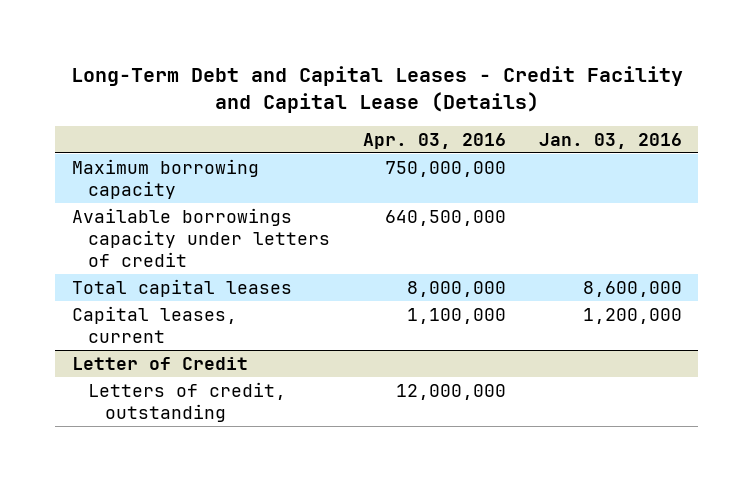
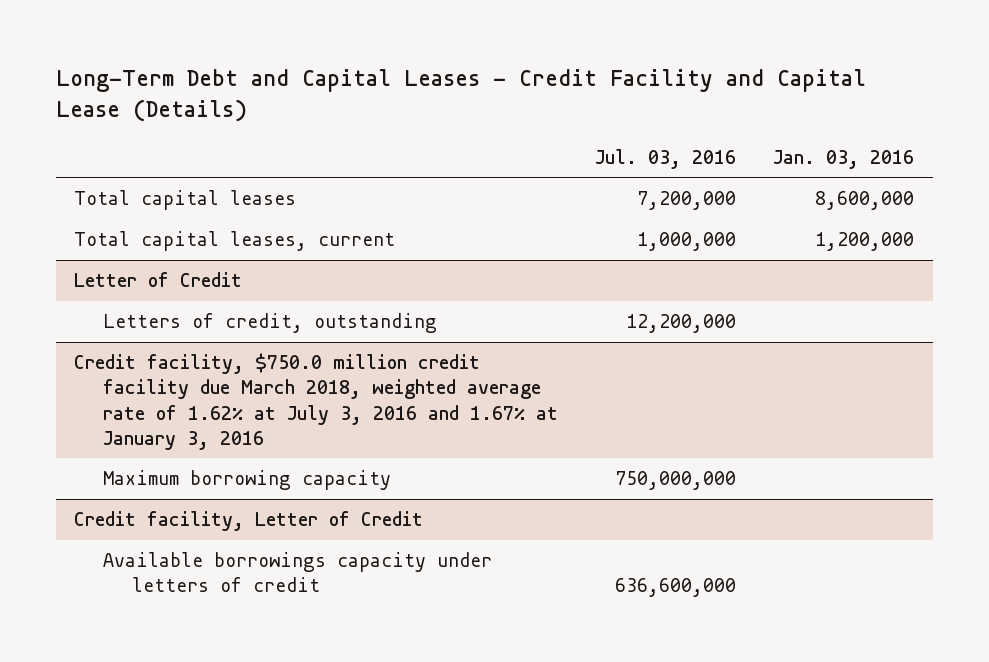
- | Apr. 03, 2016 | Jan. 03, 2016
+ | Jul. 03, 2016 | Jan. 03, 2016
- Maximum borrowing capacity | 750,000,000 |
- Available borrowings capacity under letters of credit | 640,500,000 |
- Capital leases, current | 1,100,000 | 1,200,000
+ Total capital leases, current | 1,000,000 | 1,200,000
+ Credit facility, $750.0 million credit facility due March 2018, weighted average rate of 1.62% at July 3, 2016 and 1.67% at January 3, 2016
+ Maximum borrowing capacity | 750,000,000 |
+ Credit facility, Letter of Credit
+ Available borrowings capacity under letters of credit | 636,600,000 |

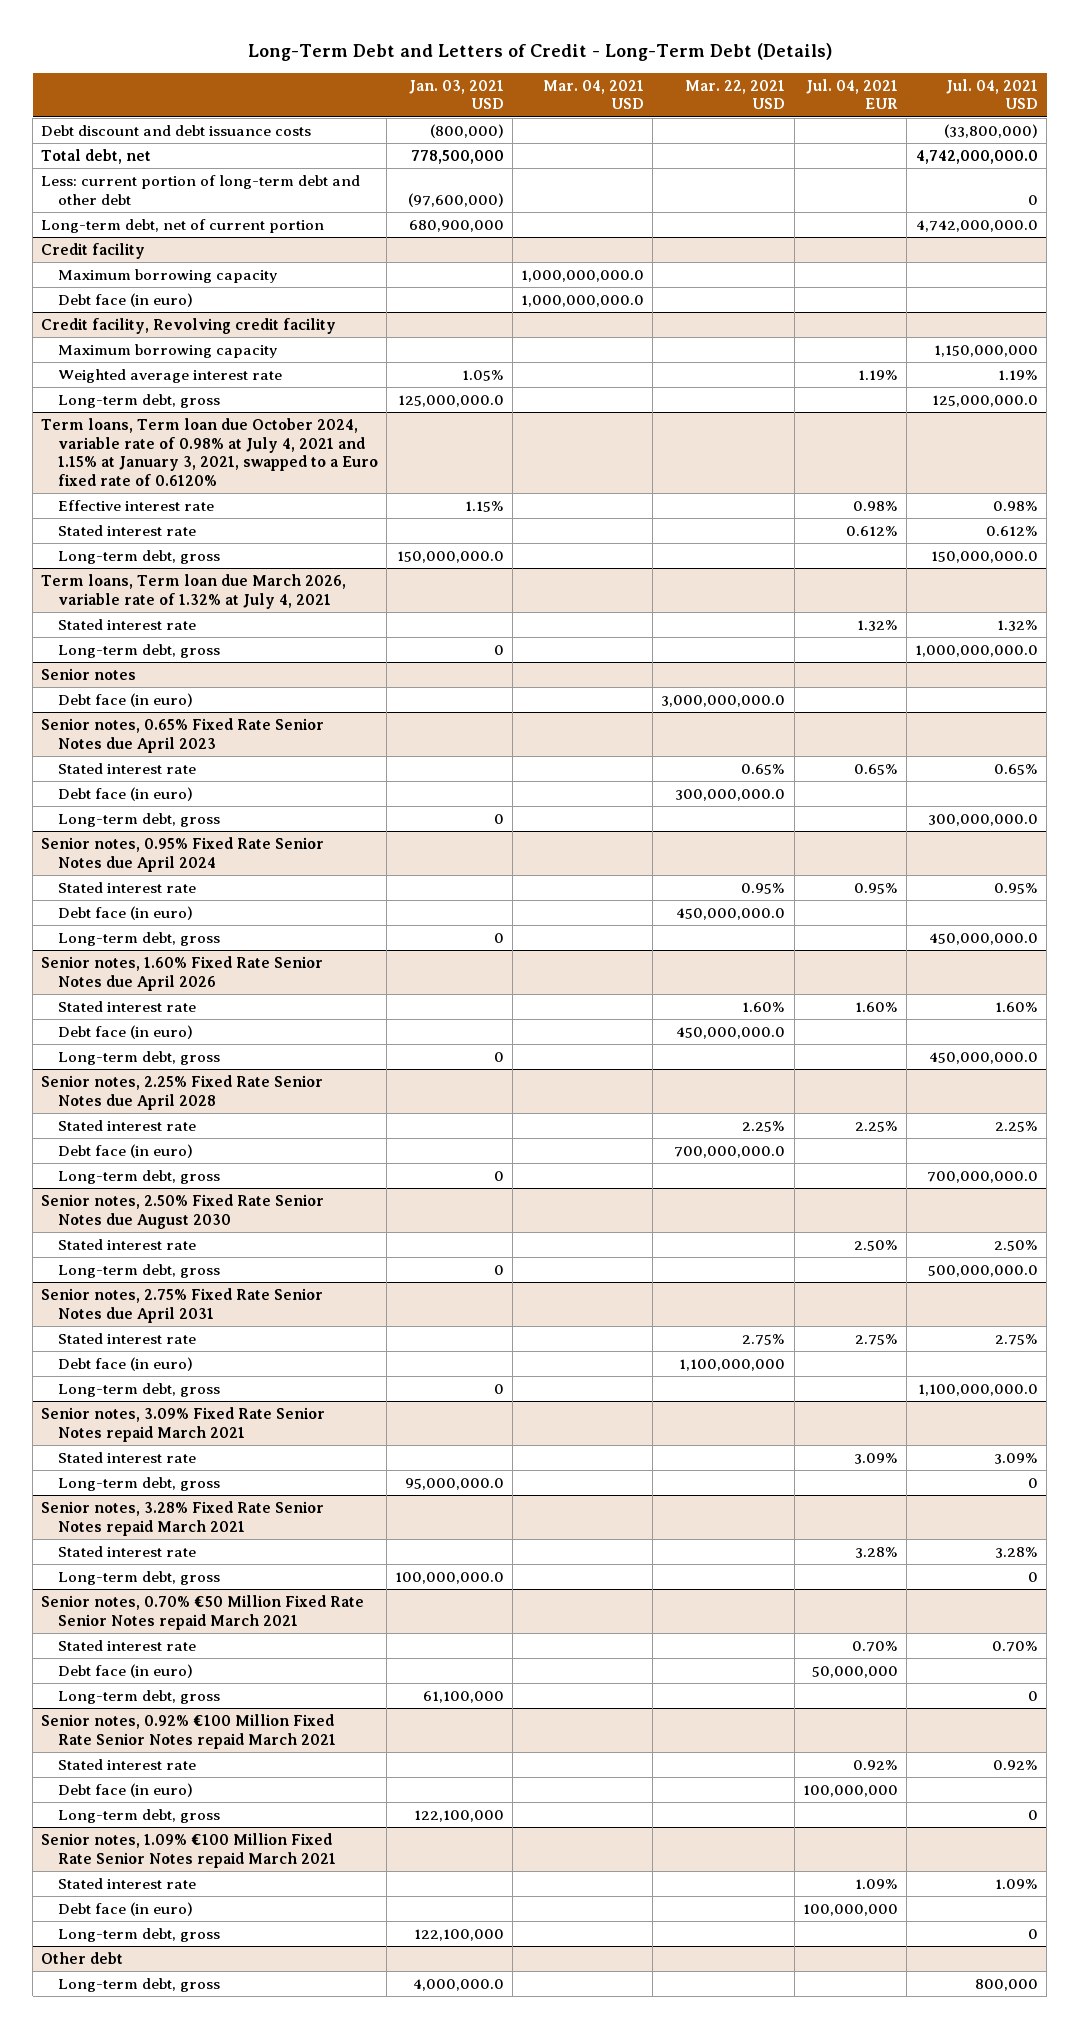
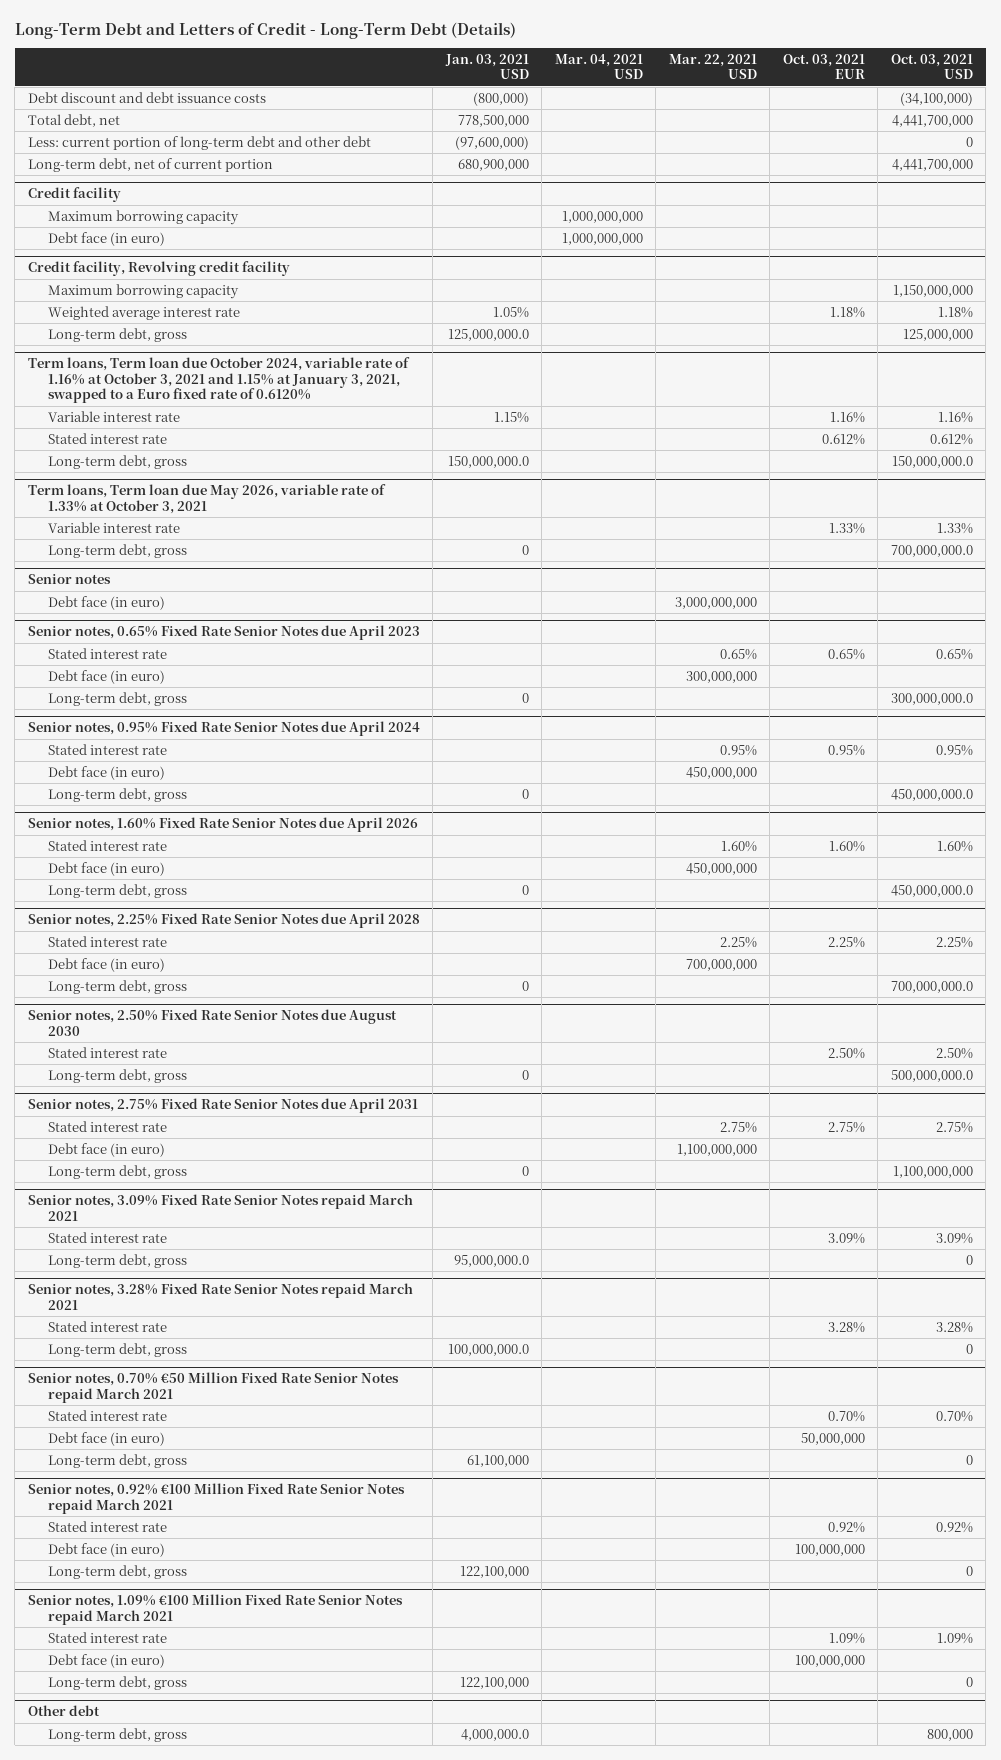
- | Jan. 03, 2021 USD | Mar. 04, 2021 USD | Mar. 22, 2021 USD | Jul. 04, 2021 EUR | Jul. 04, 2021 USD
+ | Jan. 03, 2021 USD | Mar. 04, 2021 USD | Mar. 22, 2021 USD | Oct. 03, 2021 EUR | Oct. 03, 2021 USD
@ Credit facility
- Maximum borrowing capacity | | 1,000,000,000.0 | | |
- Debt face (in euro) | | 1,000,000,000.0 | | |
+ Maximum borrowing capacity | | 1,000,000,000 | | |
+ Debt face (in euro) | | 1,000,000,000 | | |
- Term loans, Term loan due October 2024, variable rate of 0.98% at July 4, 2021 and 1.15% at January 3, 2021, swapped to a Euro fixed rate of 0.6120%
- Effective interest rate | 1.15% | | | 0.98% | 0.98%
+ Term loans, Term loan due October 2024, variable rate of 1.16% at October 3, 2021 and 1.15% at January 3, 2021, swapped to a Euro fixed rate of 0.6120%
+ Variable interest rate | 1.15% | | | 1.16% | 1.16%
- Term loans, Term loan due March 2026, variable rate of 1.32% at July 4, 2021
- Stated interest rate | | | | 1.32% | 1.32%
+ Term loans, Term loan due May 2026, variable rate of 1.33% at October 3, 2021
+ Variable interest rate | | | | 1.33% | 1.33%
@ Senior notes
- Debt face (in euro) | | | 3,000,000,000.0 | |
+ Debt face (in euro) | | | 3,000,000,000 | |
@ Senior notes, 0.65% Fixed Rate Senior Notes due April 2023
- Debt face (in euro) | | | 300,000,000.0 | |
+ Debt face (in euro) | | | 300,000,000 | |
@ Senior notes, 0.95% Fixed Rate Senior Notes due April 2024
- Debt face (in euro) | | | 450,000,000.0 | |
+ Debt face (in euro) | | | 450,000,000 | |
@ Senior notes, 1.60% Fixed Rate Senior Notes due April 2026
- Debt face (in euro) | | | 450,000,000.0 | |
+ Debt face (in euro) | | | 450,000,000 | |
@ Senior notes, 2.25% Fixed Rate Senior Notes due April 2028
- Debt face (in euro) | | | 700,000,000.0 | |
+ Debt face (in euro) | | | 700,000,000 | |

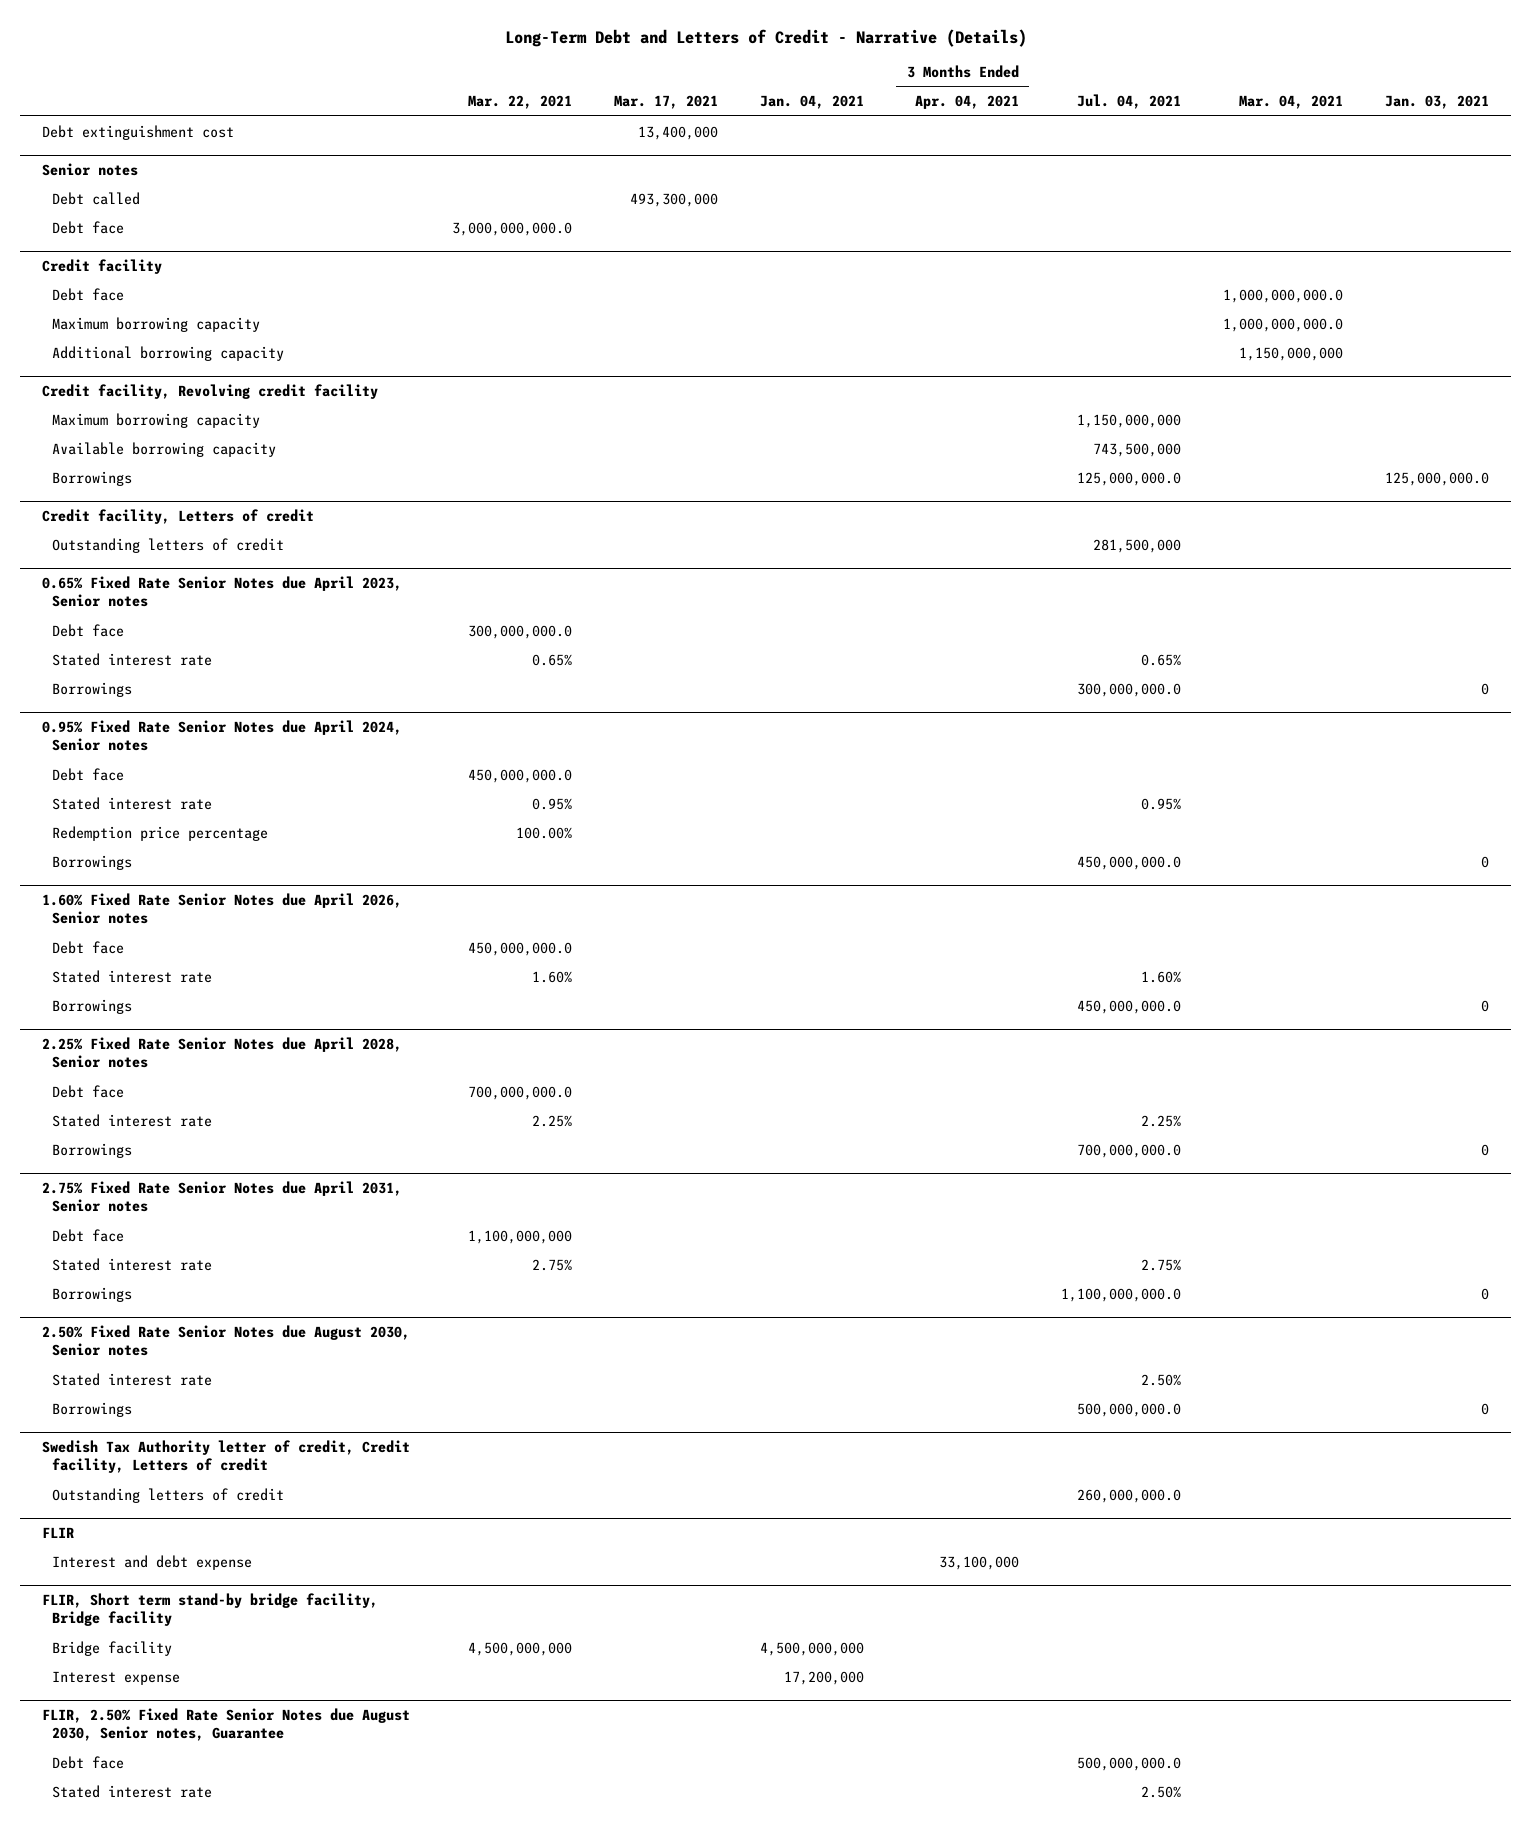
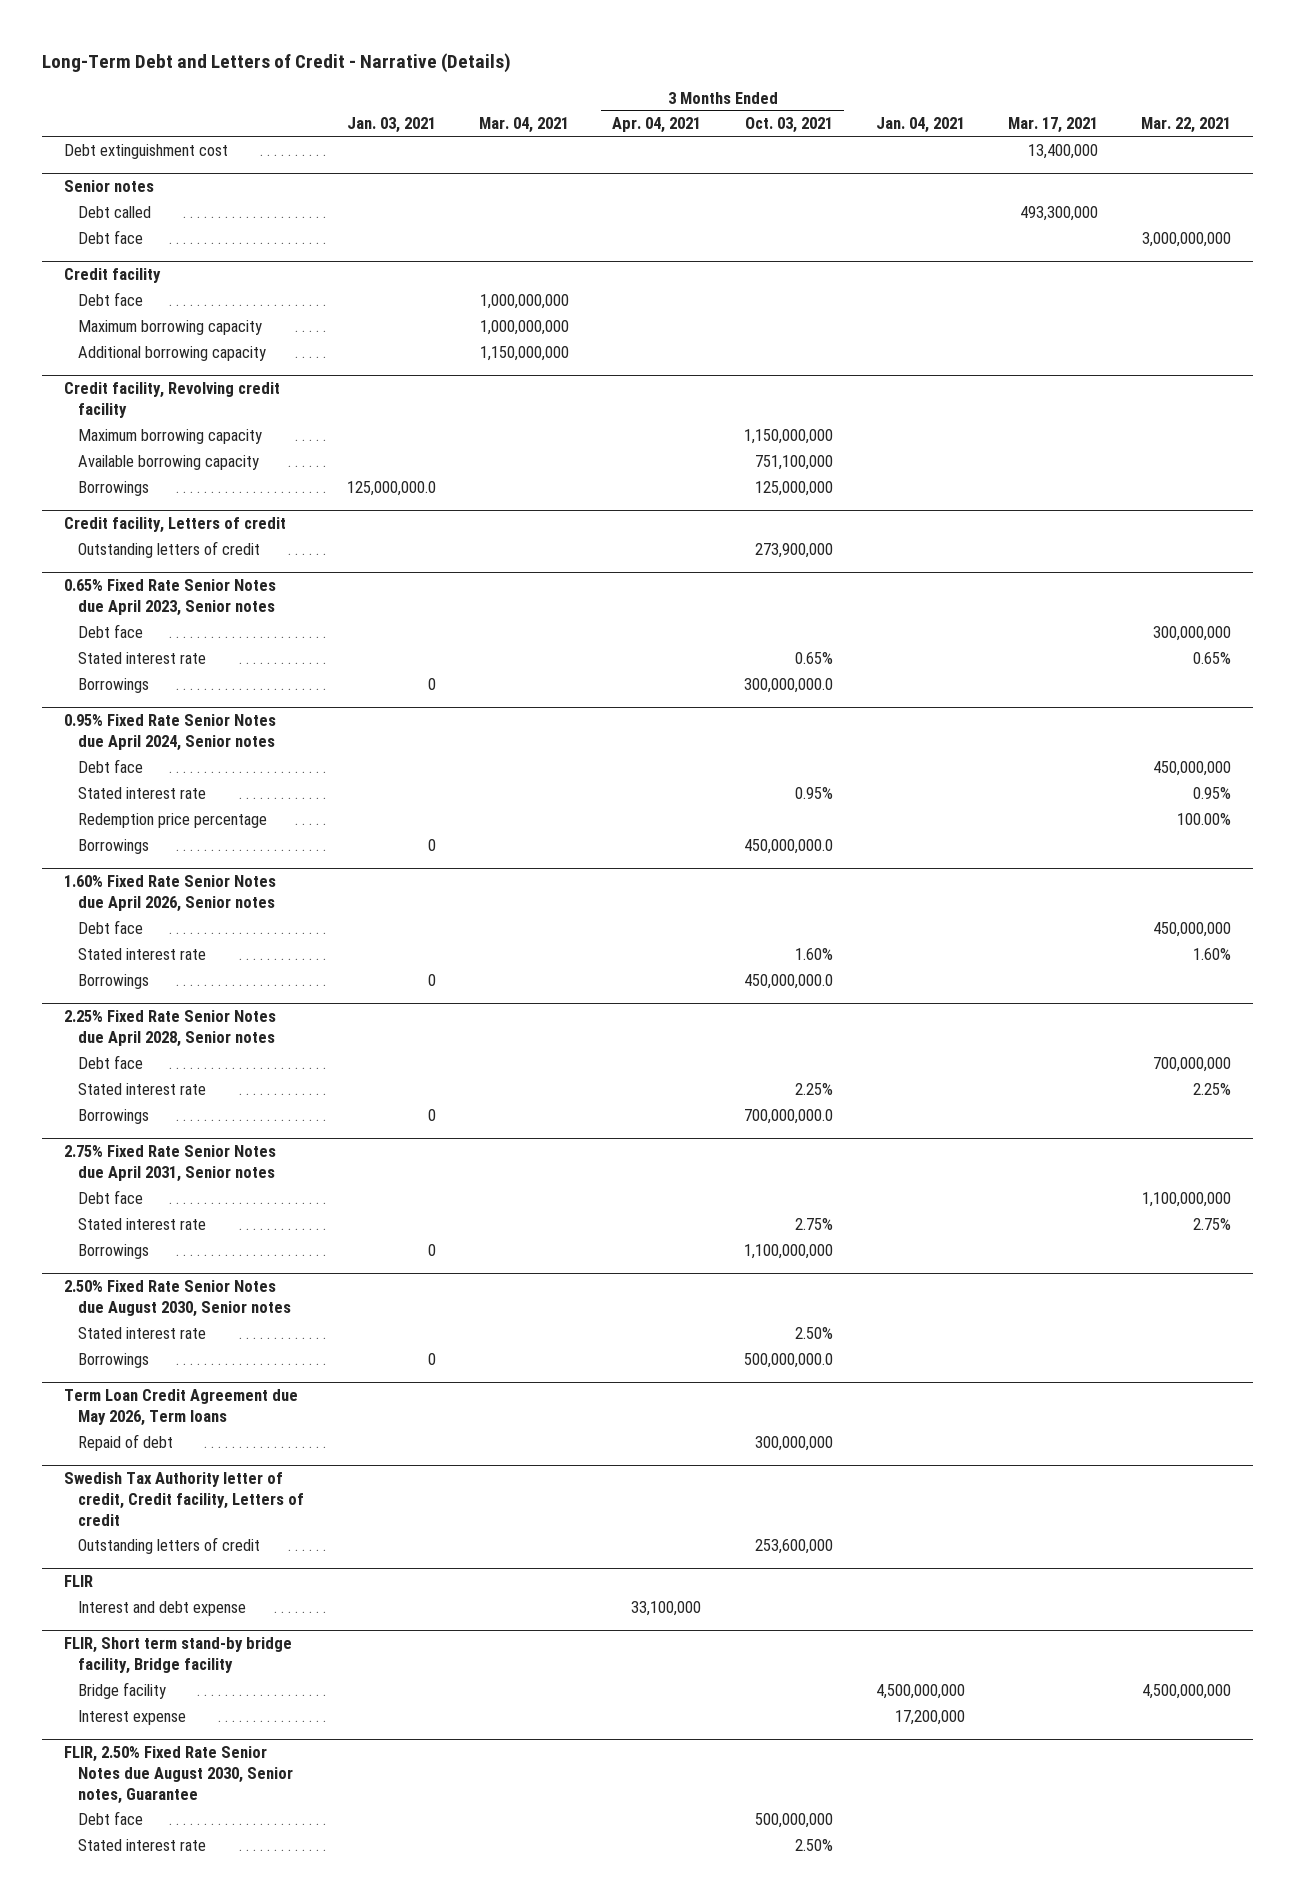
- | Mar. 22, 2021 | Mar. 17, 2021 | Jan. 04, 2021 | 3 Months Ended Apr. 04, 2021 | Jul. 04, 2021 | Mar. 04, 2021 | Jan. 03, 2021
+ | Jan. 03, 2021 | Mar. 04, 2021 | 3 Months Ended Apr. 04, 2021 | 3 Months Ended Oct. 03, 2021 | Jan. 04, 2021 | Mar. 17, 2021 | Mar. 22, 2021
@ Senior notes
- Debt face | 3,000,000,000.0 | | | | | |
+ Debt face | | | | | | | 3,000,000,000
@ Credit facility
- Debt face | | | | | | 1,000,000,000.0 |
- Maximum borrowing capacity | | | | | | 1,000,000,000.0 |
+ Debt face | | 1,000,000,000 | | | | |
+ Maximum borrowing capacity | | 1,000,000,000 | | | | |
@ 0.65% Fixed Rate Senior Notes due April 2023, Senior notes
- Debt face | 300,000,000.0 | | | | | |
+ Debt face | | | | | | | 300,000,000
@ 0.95% Fixed Rate Senior Notes due April 2024, Senior notes
- Debt face | 450,000,000.0 | | | | | |
+ Debt face | | | | | | | 450,000,000
@ 1.60% Fixed Rate Senior Notes due April 2026, Senior notes
- Debt face | 450,000,000.0 | | | | | |
+ Debt face | | | | | | | 450,000,000
@ 2.25% Fixed Rate Senior Notes due April 2028, Senior notes
- Debt face | 700,000,000.0 | | | | | |
+ Debt face | | | | | | | 700,000,000
+ Term Loan Credit Agreement due May 2026, Term loans
+ Repaid of debt | | | | 300,000,000 | | |

